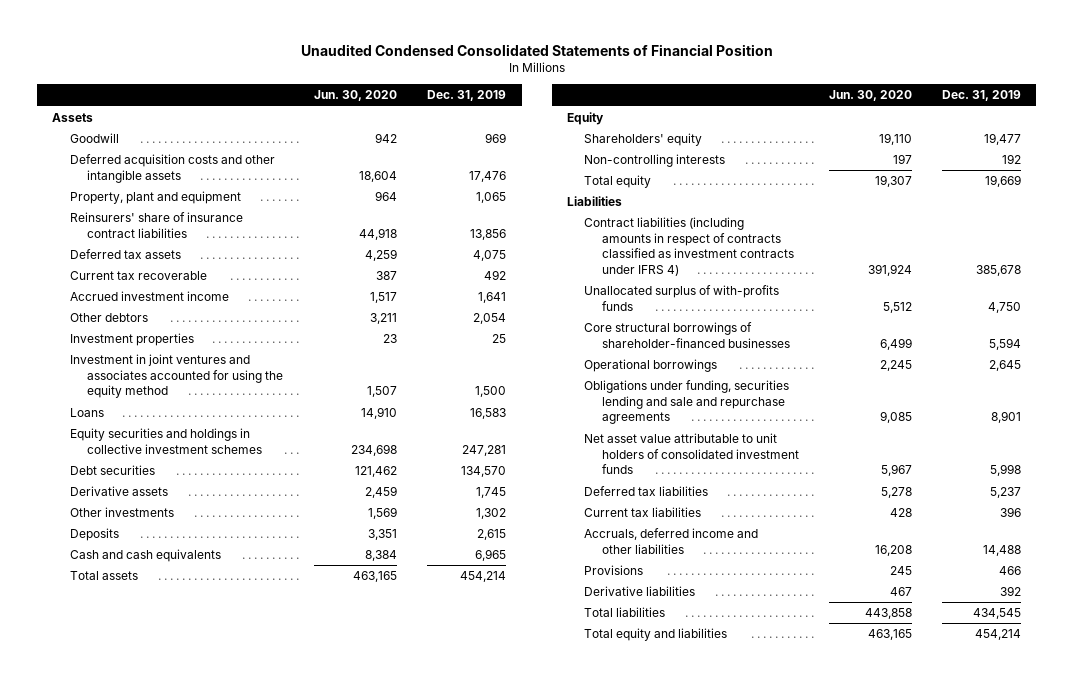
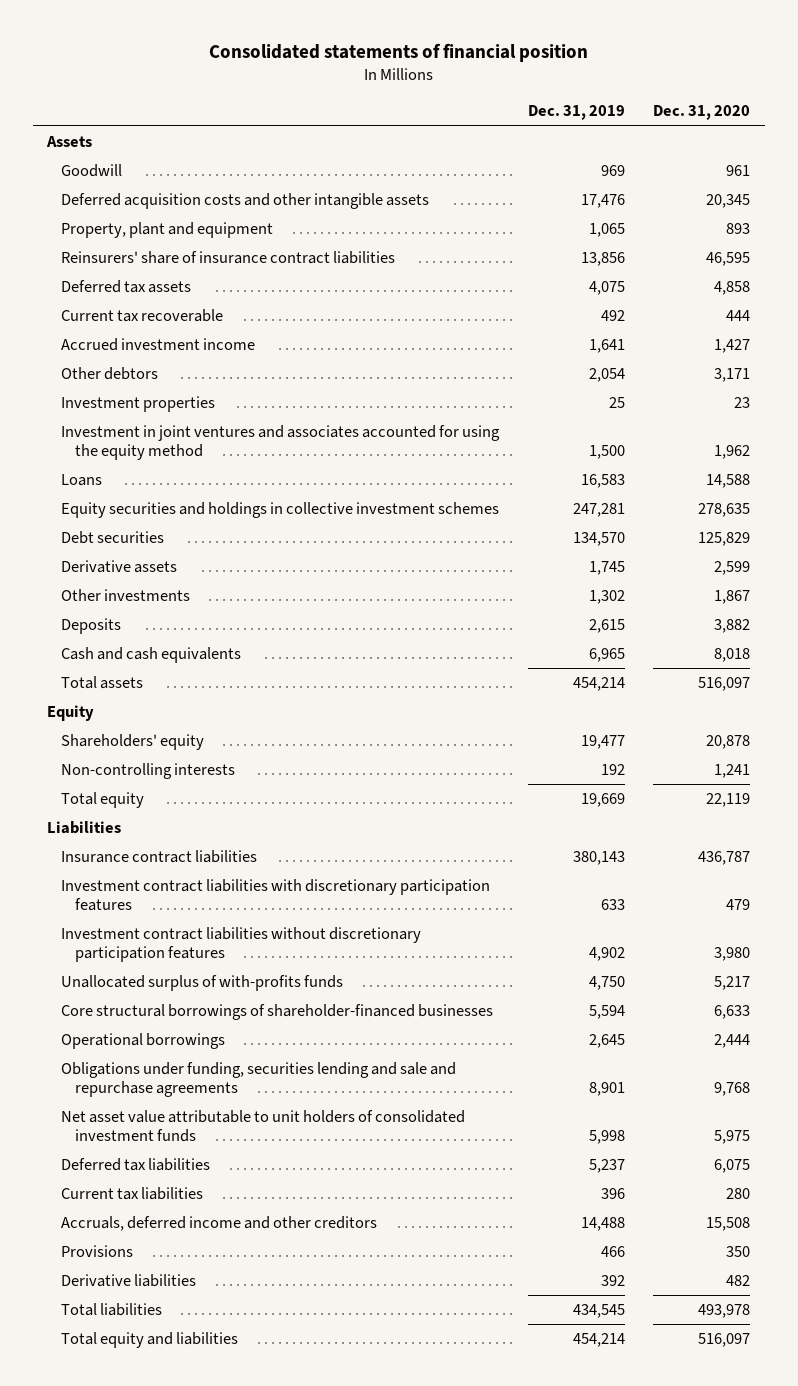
- Unaudited Condensed Consolidated Statements of Financial Position
+ Consolidated statements of financial position
- | Jun. 30, 2020 | Dec. 31, 2019
+ | Dec. 31, 2019 | Dec. 31, 2020
- Contract liabilities (including amounts in respect of contracts classified as investment contracts under IFRS 4) | 391,924 | 385,678
+ Insurance contract liabilities | 380,143 | 436,787
+ Investment contract liabilities with discretionary participation features | 633 | 479
+ Investment contract liabilities without discretionary participation features | 4,902 | 3,980
- Accruals, deferred income and other liabilities | 16,208 | 14,488
+ Accruals, deferred income and other creditors | 14,488 | 15,508

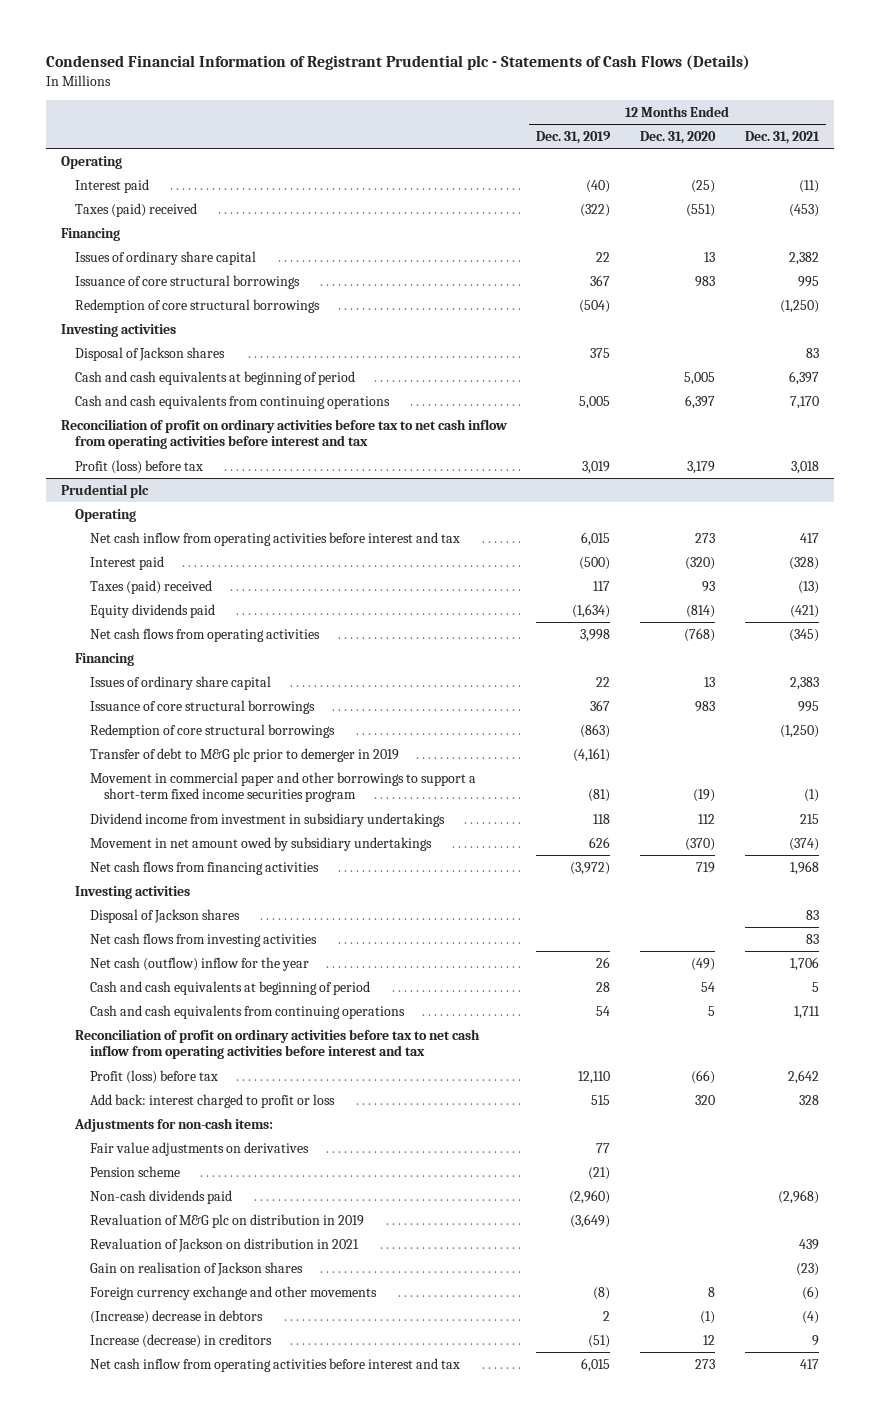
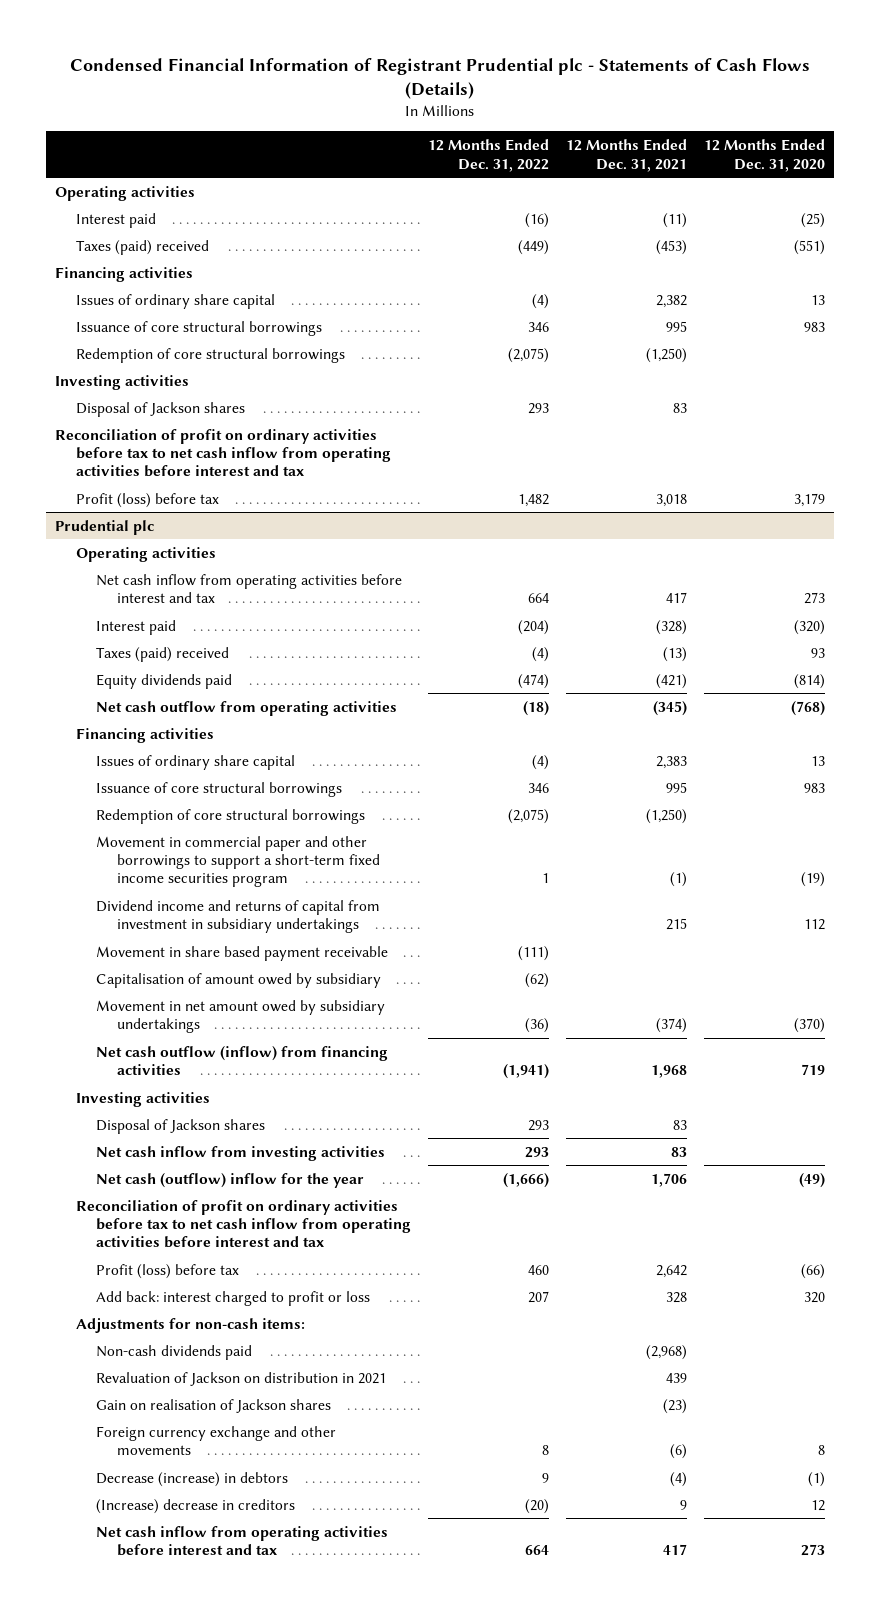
- | 12 Months Ended Dec. 31, 2019 | 12 Months Ended Dec. 31, 2020 | 12 Months Ended Dec. 31, 2021
+ | 12 Months Ended Dec. 31, 2022 | 12 Months Ended Dec. 31, 2021 | 12 Months Ended Dec. 31, 2020
- Operating
+ Operating activities
- Financing
+ Financing activities
- Cash and cash equivalents at beginning of period | | 5,005 | 6,397
- Cash and cash equivalents from continuing operations | 5,005 | 6,397 | 7,170
@ Prudential plc
- Operating
+ Operating activities
- Net cash flows from operating activities | 3,998 | (768) | (345)
- Financing
+ Net cash outflow from operating activities | (18) | (345) | (768)
+ Financing activities
- Transfer of debt to M&G plc prior to demerger in 2019 | (4,161) | |
- Dividend income from investment in subsidiary undertakings | 118 | 112 | 215
+ Dividend income and returns of capital from investment in subsidiary undertakings | | 215 | 112
+ Movement in share based payment receivable | (111) | |
+ Capitalisation of amount owed by subsidiary | (62) | |
- Net cash flows from financing activities | (3,972) | 719 | 1,968
+ Net cash outflow (inflow) from financing activities | (1,941) | 1,968 | 719
- Net cash flows from investing activities | | | 83
+ Net cash inflow from investing activities | 293 | 83 |
- Cash and cash equivalents at beginning of period | 28 | 54 | 5
- Cash and cash equivalents from continuing operations | 54 | 5 | 1,711
- Fair value adjustments on derivatives | 77 | |
- Pension scheme | (21) | |
- Revaluation of M&G plc on distribution in 2019 | (3,649) | |
- (Increase) decrease in debtors | 2 | (1) | (4)
- Increase (decrease) in creditors | (51) | 12 | 9
+ Decrease (increase) in debtors | 9 | (4) | (1)
+ (Increase) decrease in creditors | (20) | 9 | 12

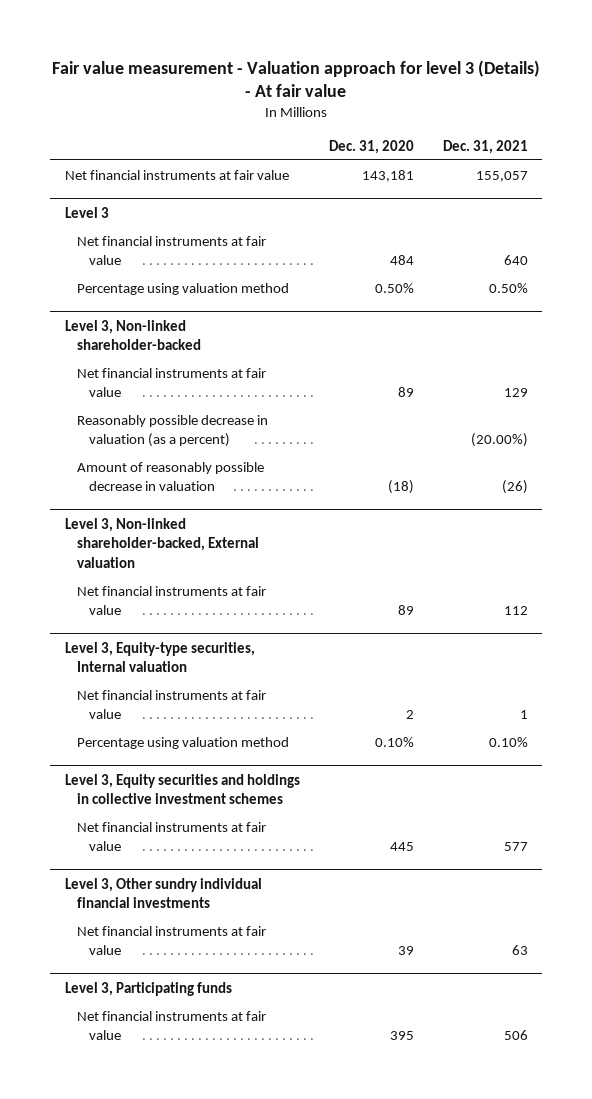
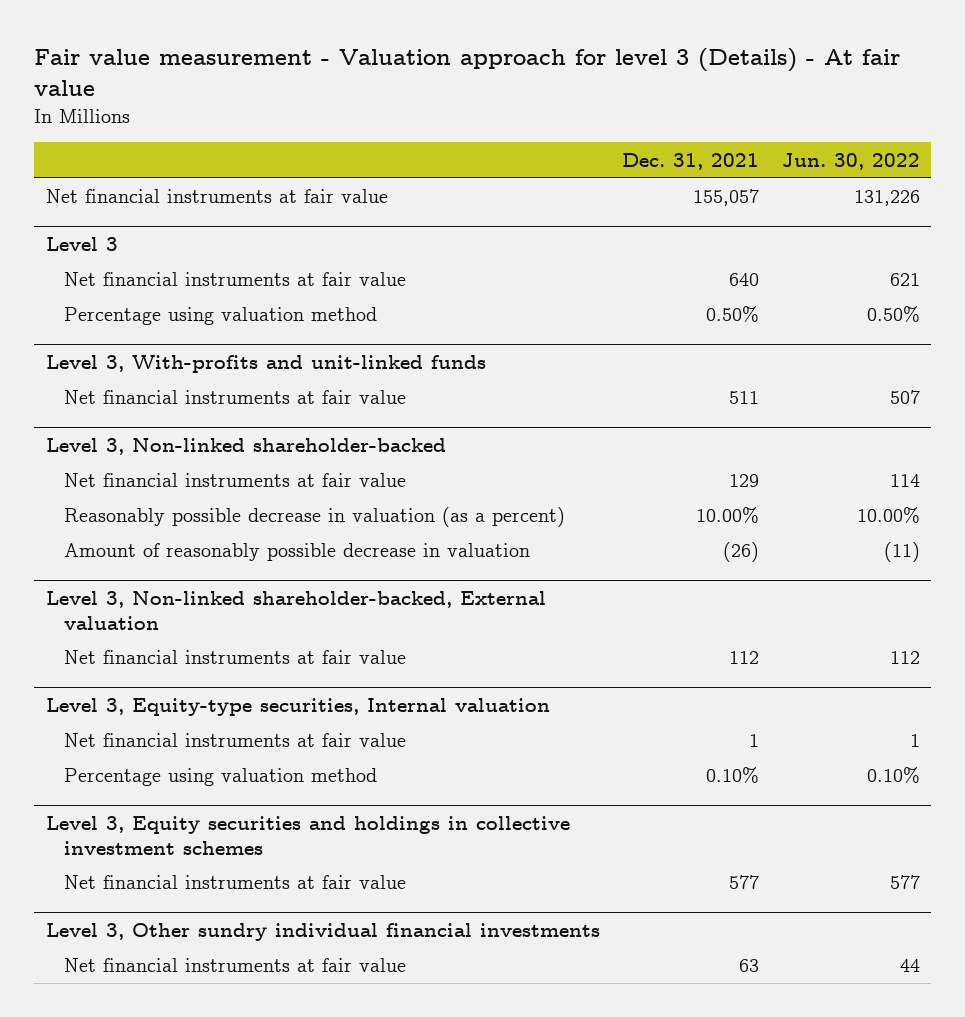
- | Dec. 31, 2020 | Dec. 31, 2021
+ | Dec. 31, 2021 | Jun. 30, 2022
+ Level 3, With-profits and unit-linked funds
+ Net financial instruments at fair value | 511 | 507
@ Level 3, Non-linked shareholder-backed
- Reasonably possible decrease in valuation (as a percent) | | (20.00%)
+ Reasonably possible decrease in valuation (as a percent) | 10.00% | 10.00%
- Level 3, Participating funds
- Net financial instruments at fair value | 395 | 506

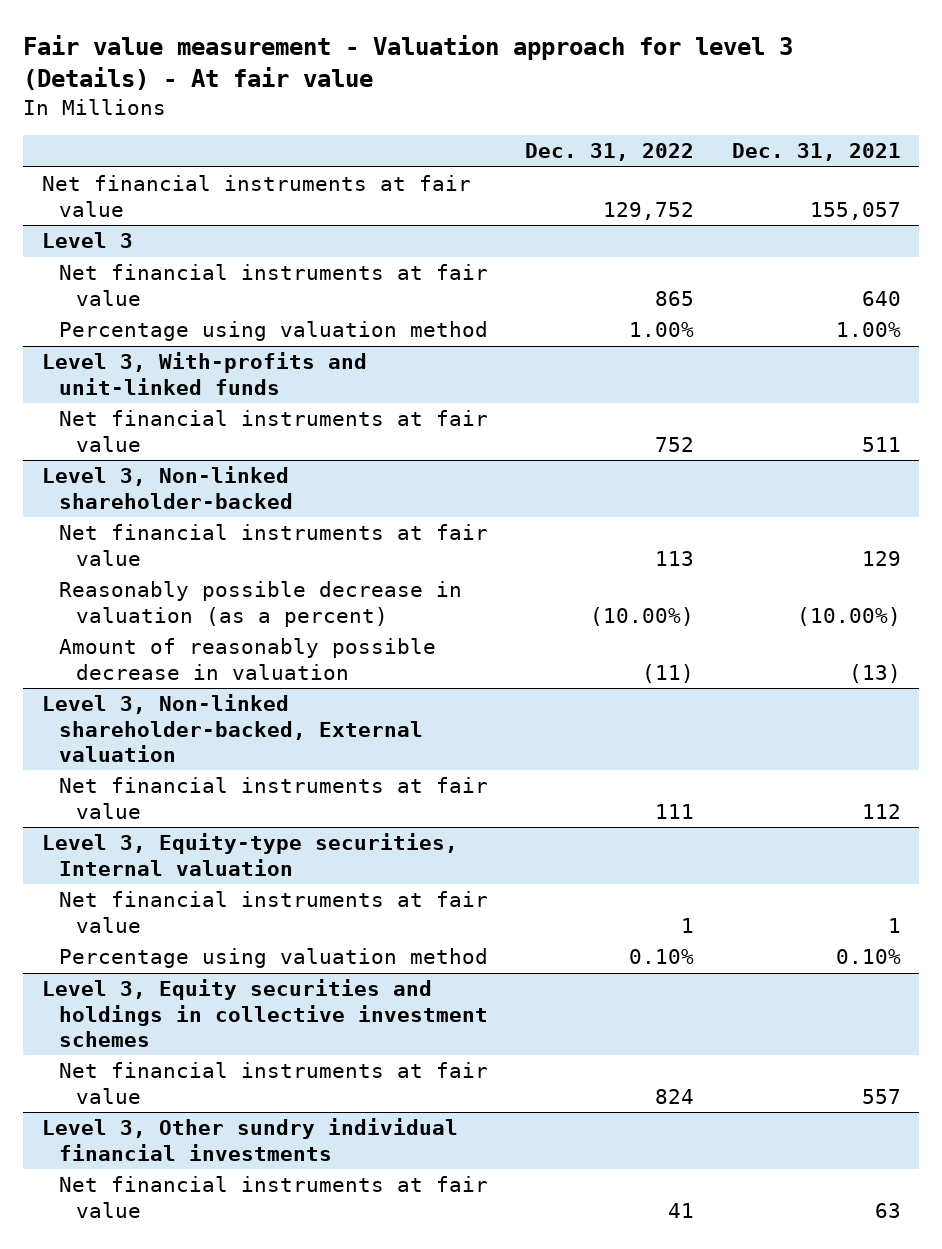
- | Dec. 31, 2021 | Jun. 30, 2022
+ | Dec. 31, 2022 | Dec. 31, 2021
@ Level 3
- Percentage using valuation method | 0.50% | 0.50%
+ Percentage using valuation method | 1.00% | 1.00%
@ Level 3, Non-linked shareholder-backed
- Reasonably possible decrease in valuation (as a percent) | 10.00% | 10.00%
- Amount of reasonably possible decrease in valuation | (26) | (11)
+ Reasonably possible decrease in valuation (as a percent) | (10.00%) | (10.00%)
+ Amount of reasonably possible decrease in valuation | (11) | (13)
@ Level 3, Equity securities and holdings in collective investment schemes
- Net financial instruments at fair value | 577 | 577
+ Net financial instruments at fair value | 824 | 557

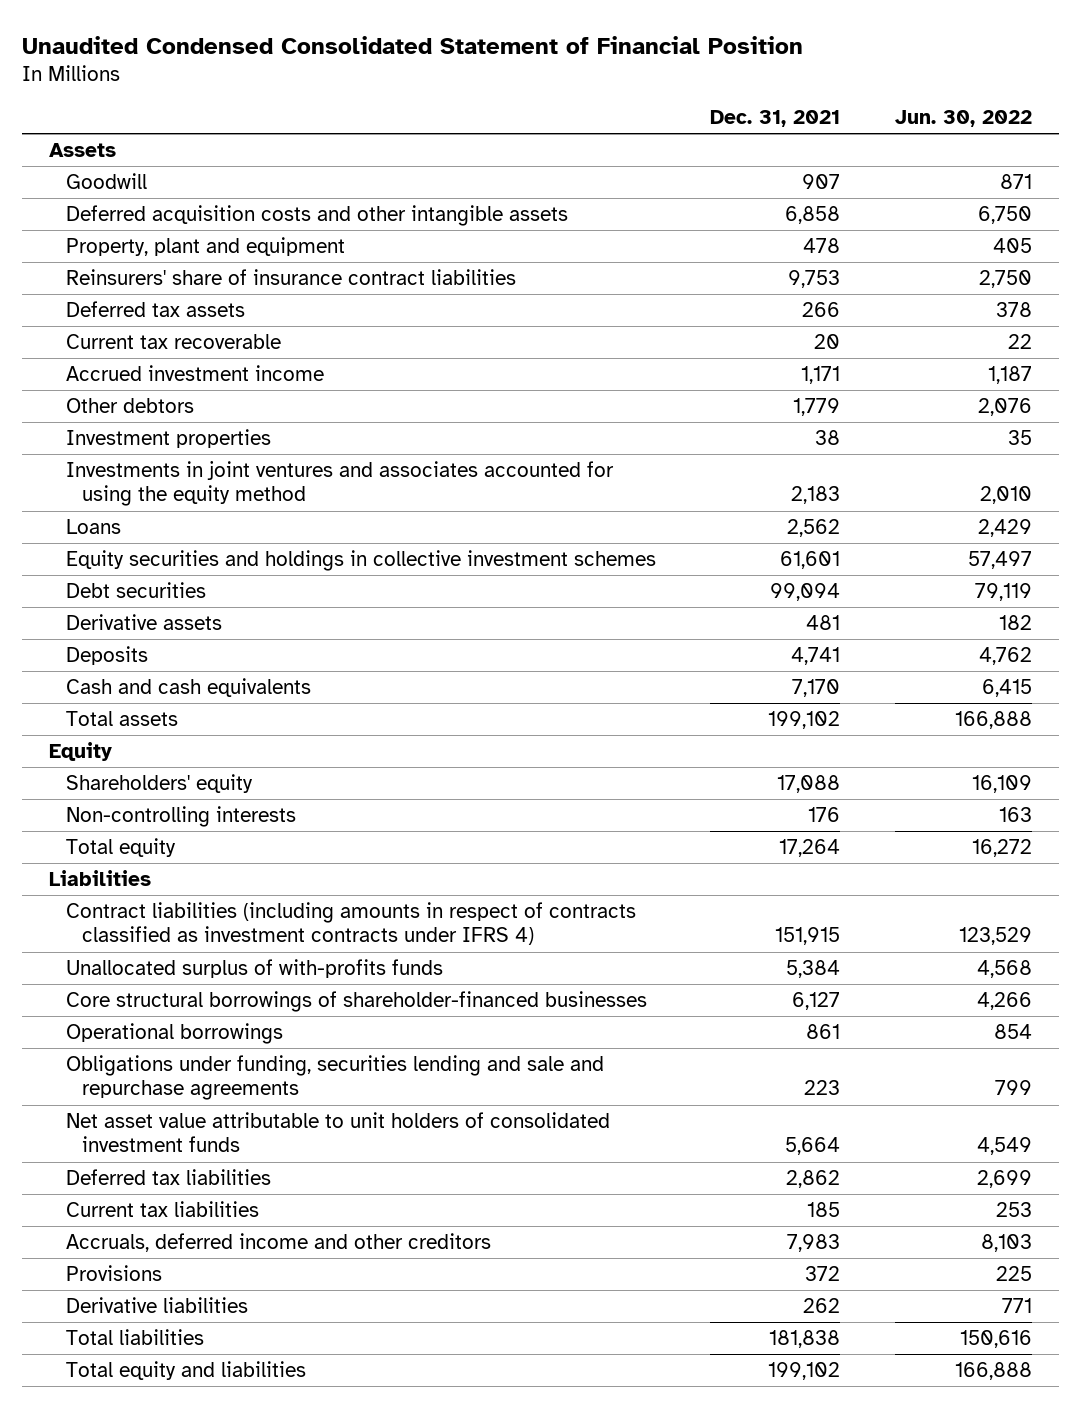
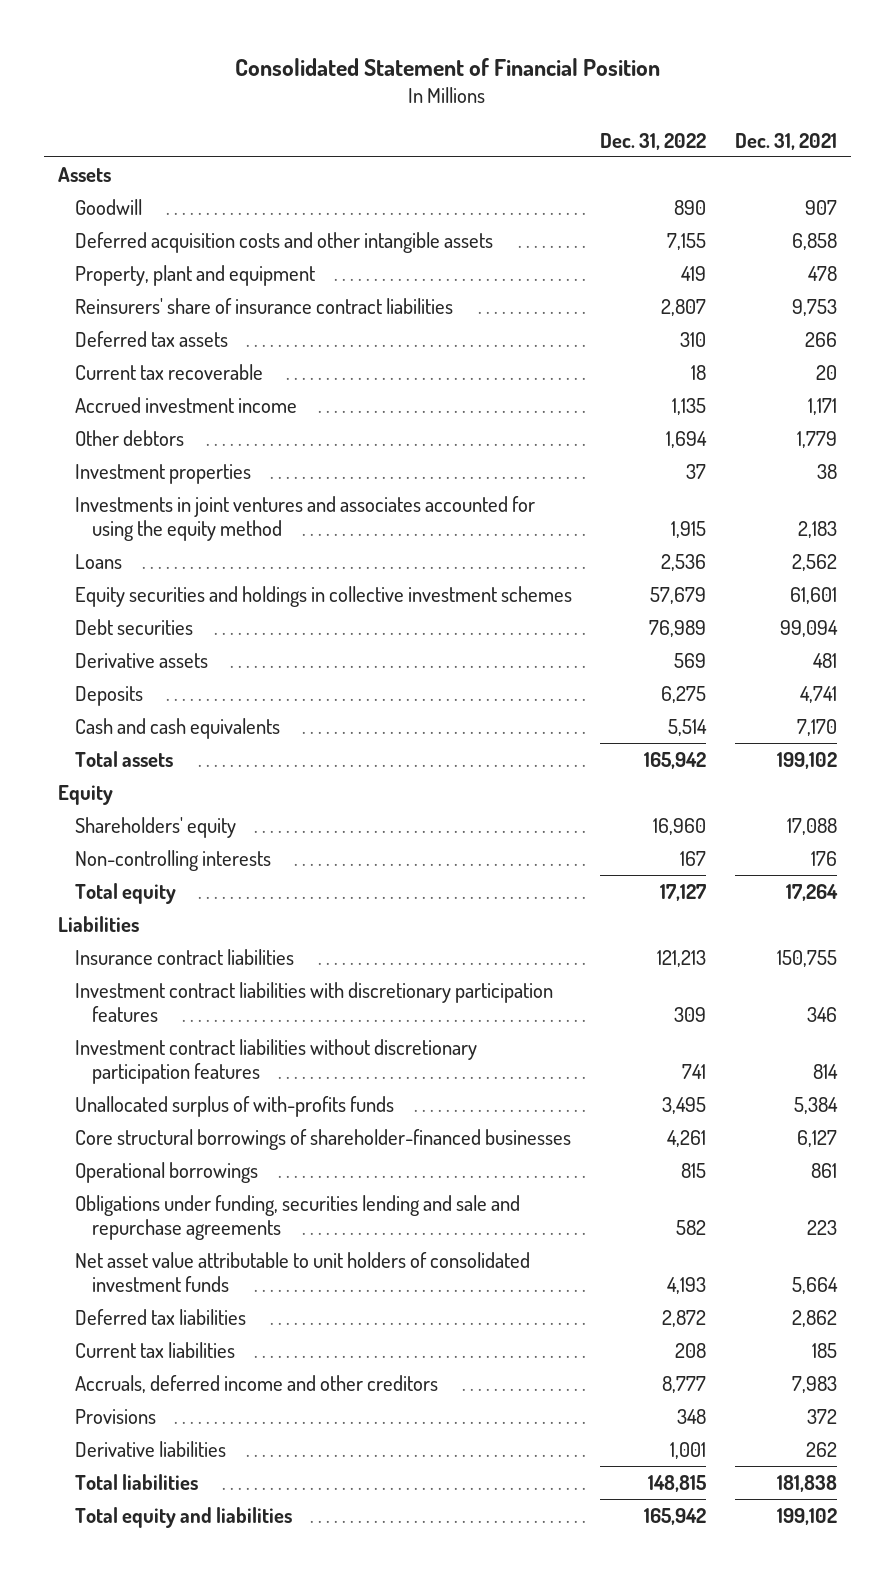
- Unaudited Condensed Consolidated Statement of Financial Position
+ Consolidated Statement of Financial Position
- | Dec. 31, 2021 | Jun. 30, 2022
+ | Dec. 31, 2022 | Dec. 31, 2021
- Contract liabilities (including amounts in respect of contracts classified as investment contracts under IFRS 4) | 151,915 | 123,529
+ Insurance contract liabilities | 121,213 | 150,755
+ Investment contract liabilities with discretionary participation features | 309 | 346
+ Investment contract liabilities without discretionary participation features | 741 | 814

